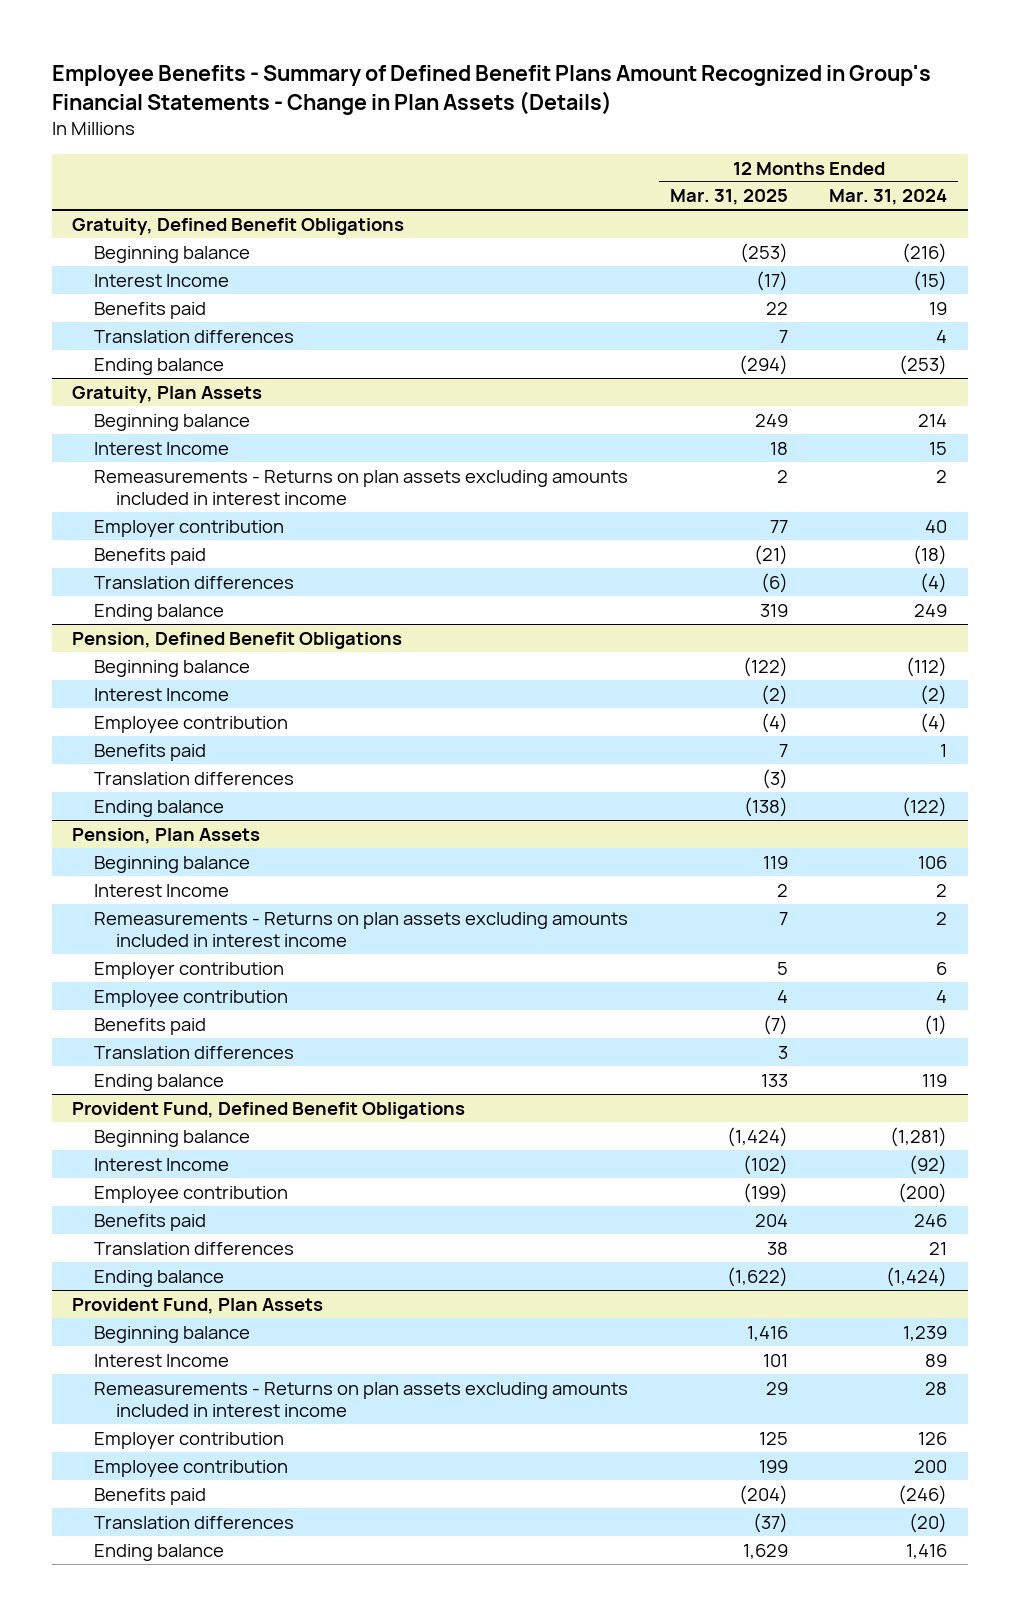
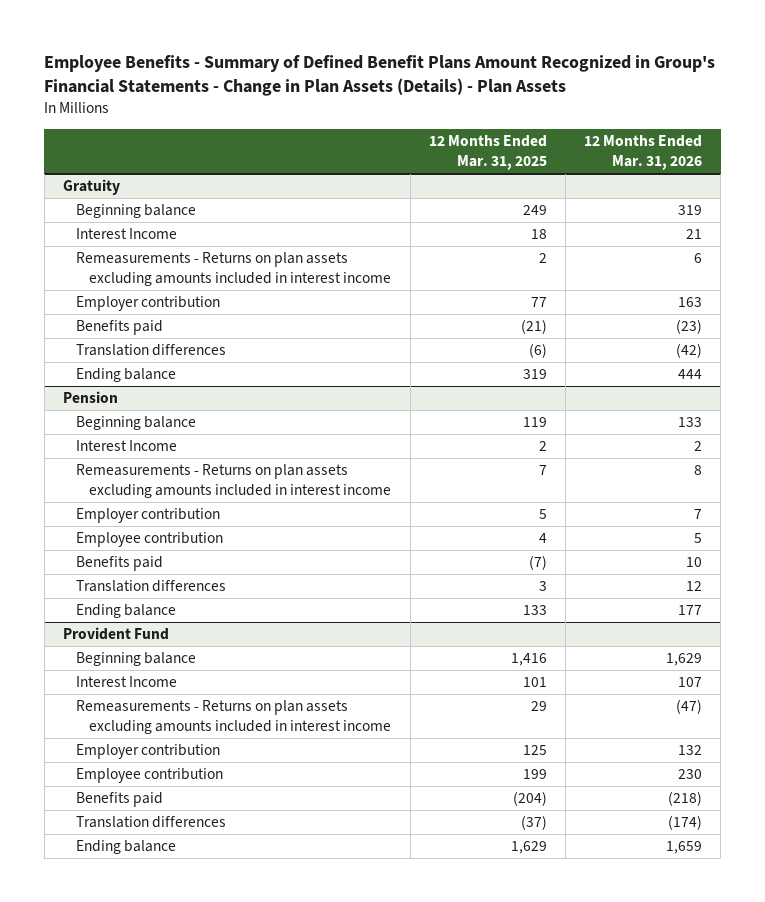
- Employee Benefits - Summary of Defined Benefit Plans Amount Recognized in Group's Financial Statements - Change in Plan Assets (Details)
+ Employee Benefits - Summary of Defined Benefit Plans Amount Recognized in Group's Financial Statements - Change in Plan Assets (Details) - Plan Assets
- | 12 Months Ended Mar. 31, 2025 | 12 Months Ended Mar. 31, 2024
+ | 12 Months Ended Mar. 31, 2025 | 12 Months Ended Mar. 31, 2026
- Gratuity, Defined Benefit Obligations
- Beginning balance | (253) | (216)
- Interest Income | (17) | (15)
- Benefits paid | 22 | 19
- Translation differences | 7 | 4
- Ending balance | (294) | (253)
- Gratuity, Plan Assets
+ Gratuity
- Pension, Defined Benefit Obligations
- Beginning balance | (122) | (112)
- Interest Income | (2) | (2)
- Employee contribution | (4) | (4)
- Benefits paid | 7 | 1
- Translation differences | (3) |
- Ending balance | (138) | (122)
- Pension, Plan Assets
+ Pension
- Provident Fund, Defined Benefit Obligations
- Beginning balance | (1,424) | (1,281)
- Interest Income | (102) | (92)
- Employee contribution | (199) | (200)
- Benefits paid | 204 | 246
- Translation differences | 38 | 21
- Ending balance | (1,622) | (1,424)
- Provident Fund, Plan Assets
+ Provident Fund

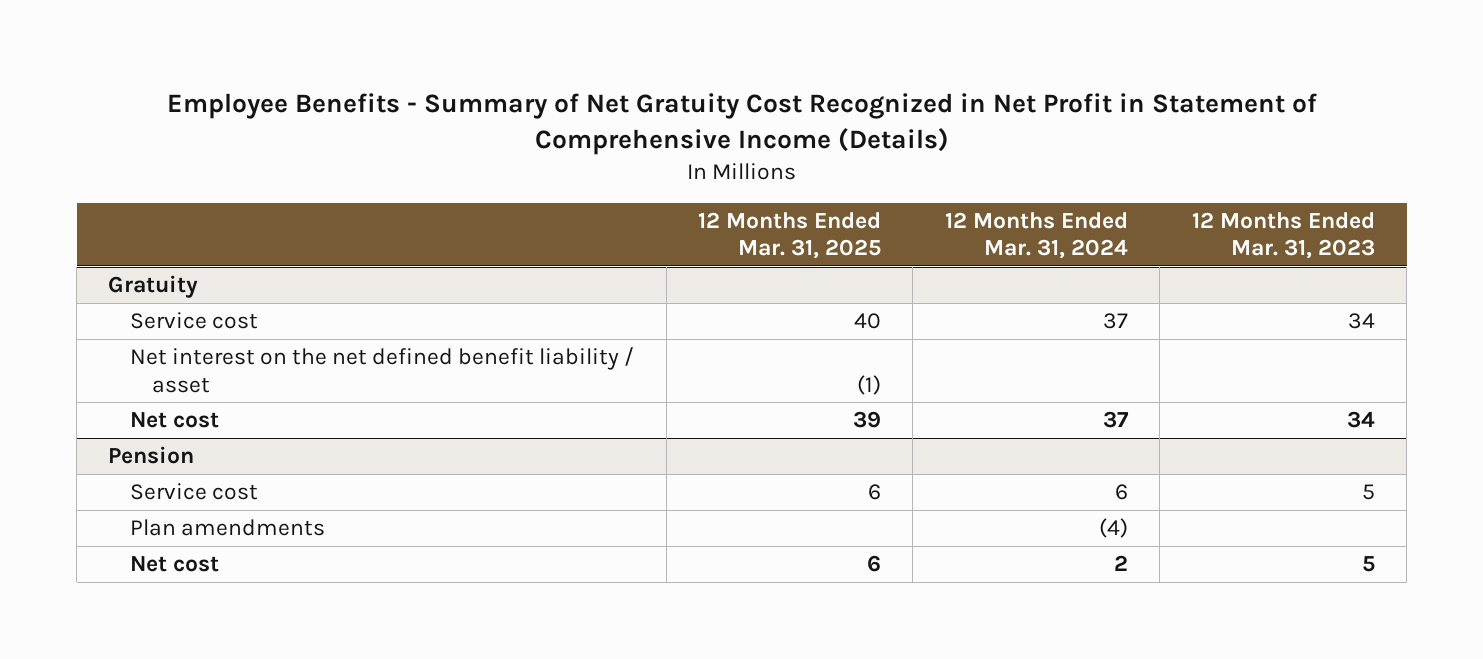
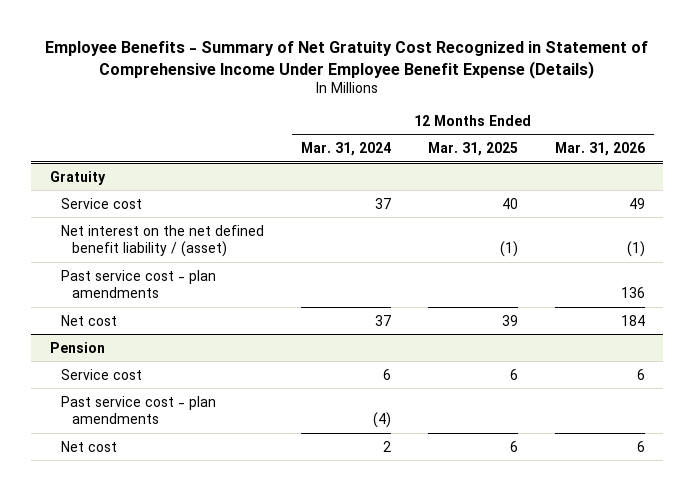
- Employee Benefits - Summary of Net Gratuity Cost Recognized in Net Profit in Statement of Comprehensive Income (Details)
+ Employee Benefits - Summary of Net Gratuity Cost Recognized in Statement of Comprehensive Income Under Employee Benefit Expense (Details)
- | 12 Months Ended Mar. 31, 2025 | 12 Months Ended Mar. 31, 2024 | 12 Months Ended Mar. 31, 2023
+ | 12 Months Ended Mar. 31, 2024 | 12 Months Ended Mar. 31, 2025 | 12 Months Ended Mar. 31, 2026
@ Gratuity
- Net interest on the net defined benefit liability / asset | (1) | |
+ Net interest on the net defined benefit liability / (asset) | | (1) | (1)
+ Past service cost - plan amendments | | | 136
@ Pension
- Plan amendments | | (4) |
+ Past service cost - plan amendments | (4) | |

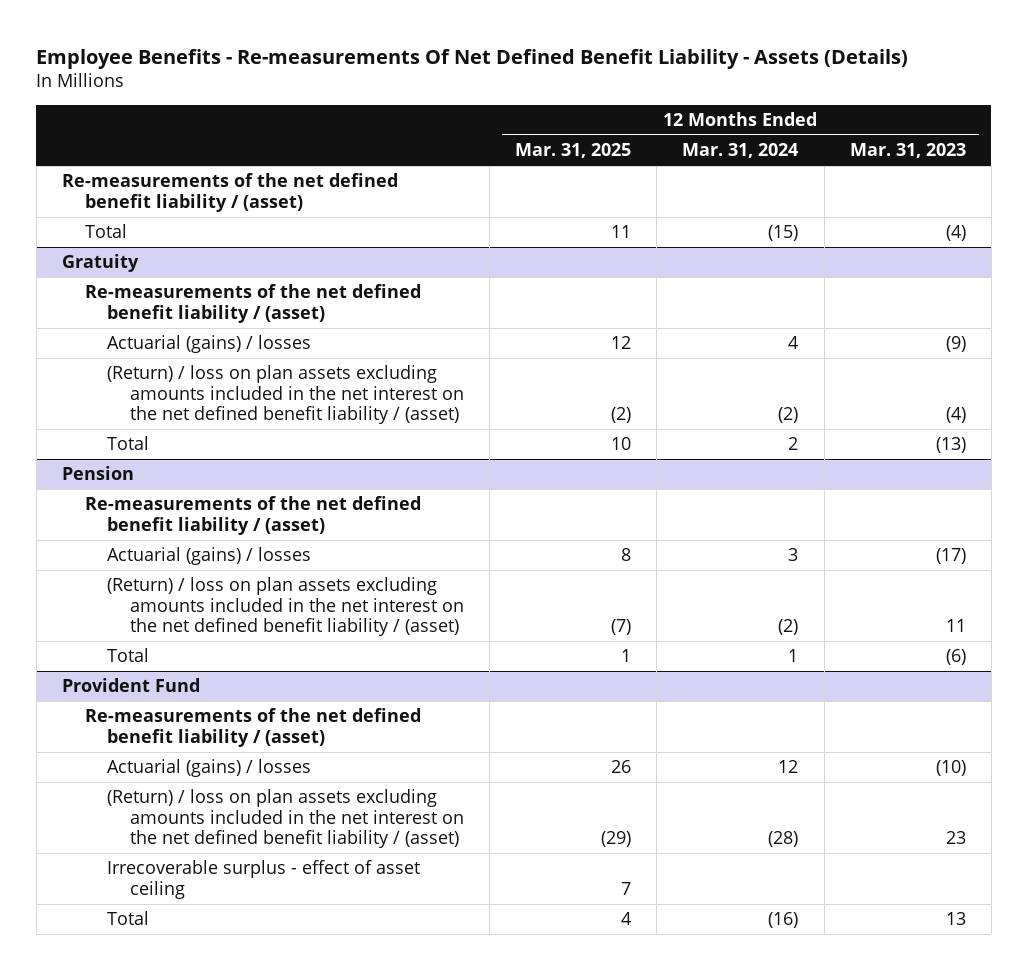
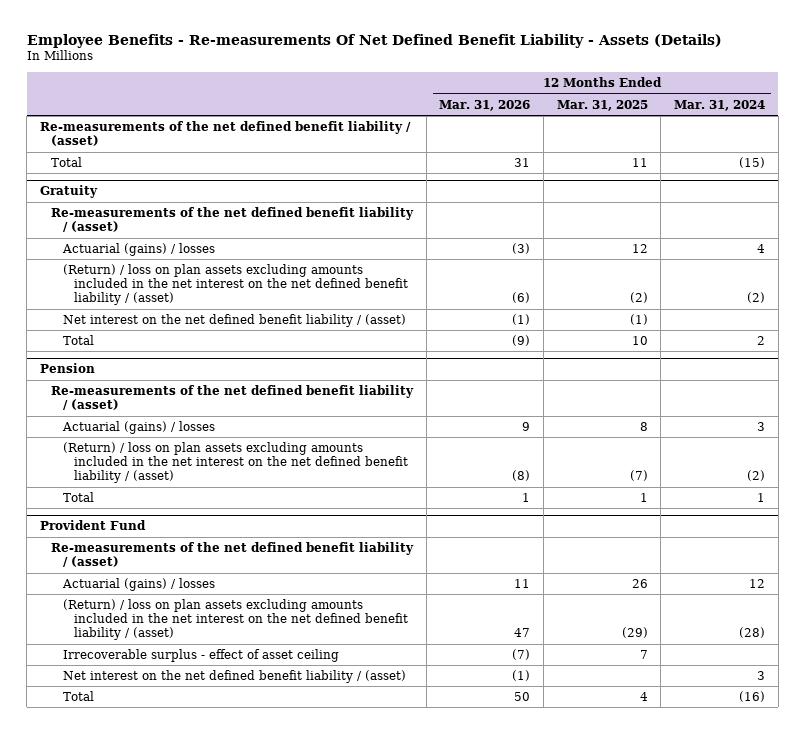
- | 12 Months Ended Mar. 31, 2025 | 12 Months Ended Mar. 31, 2024 | 12 Months Ended Mar. 31, 2023
+ | 12 Months Ended Mar. 31, 2026 | 12 Months Ended Mar. 31, 2025 | 12 Months Ended Mar. 31, 2024
@ Gratuity
+ Net interest on the net defined benefit liability / (asset) | (1) | (1) |
@ Provident Fund
+ Net interest on the net defined benefit liability / (asset) | (1) | | 3

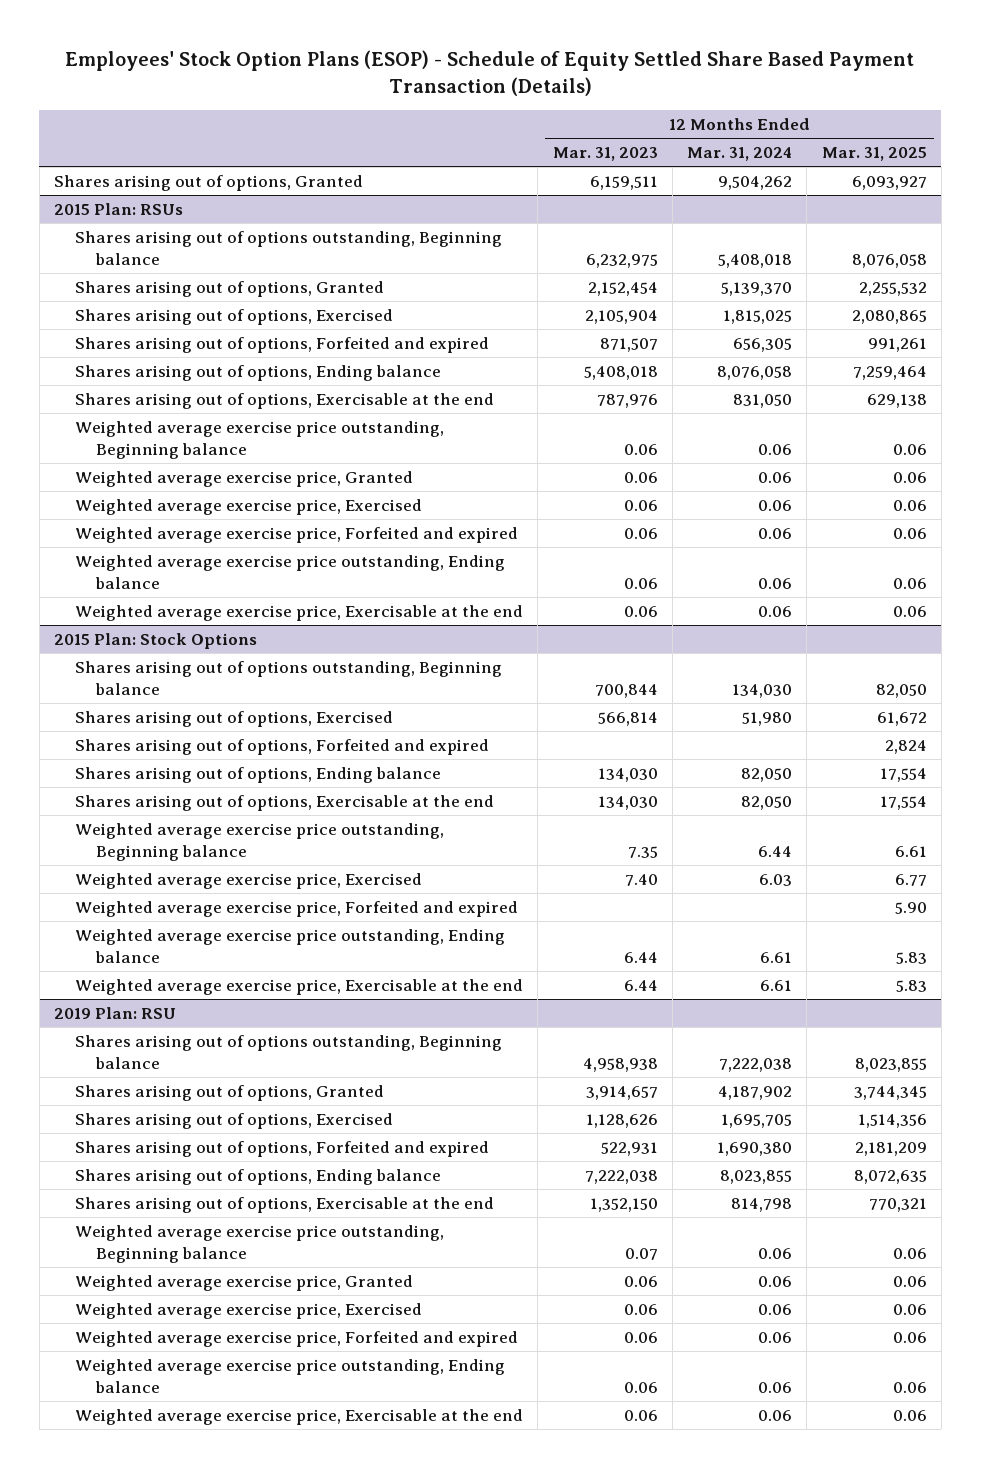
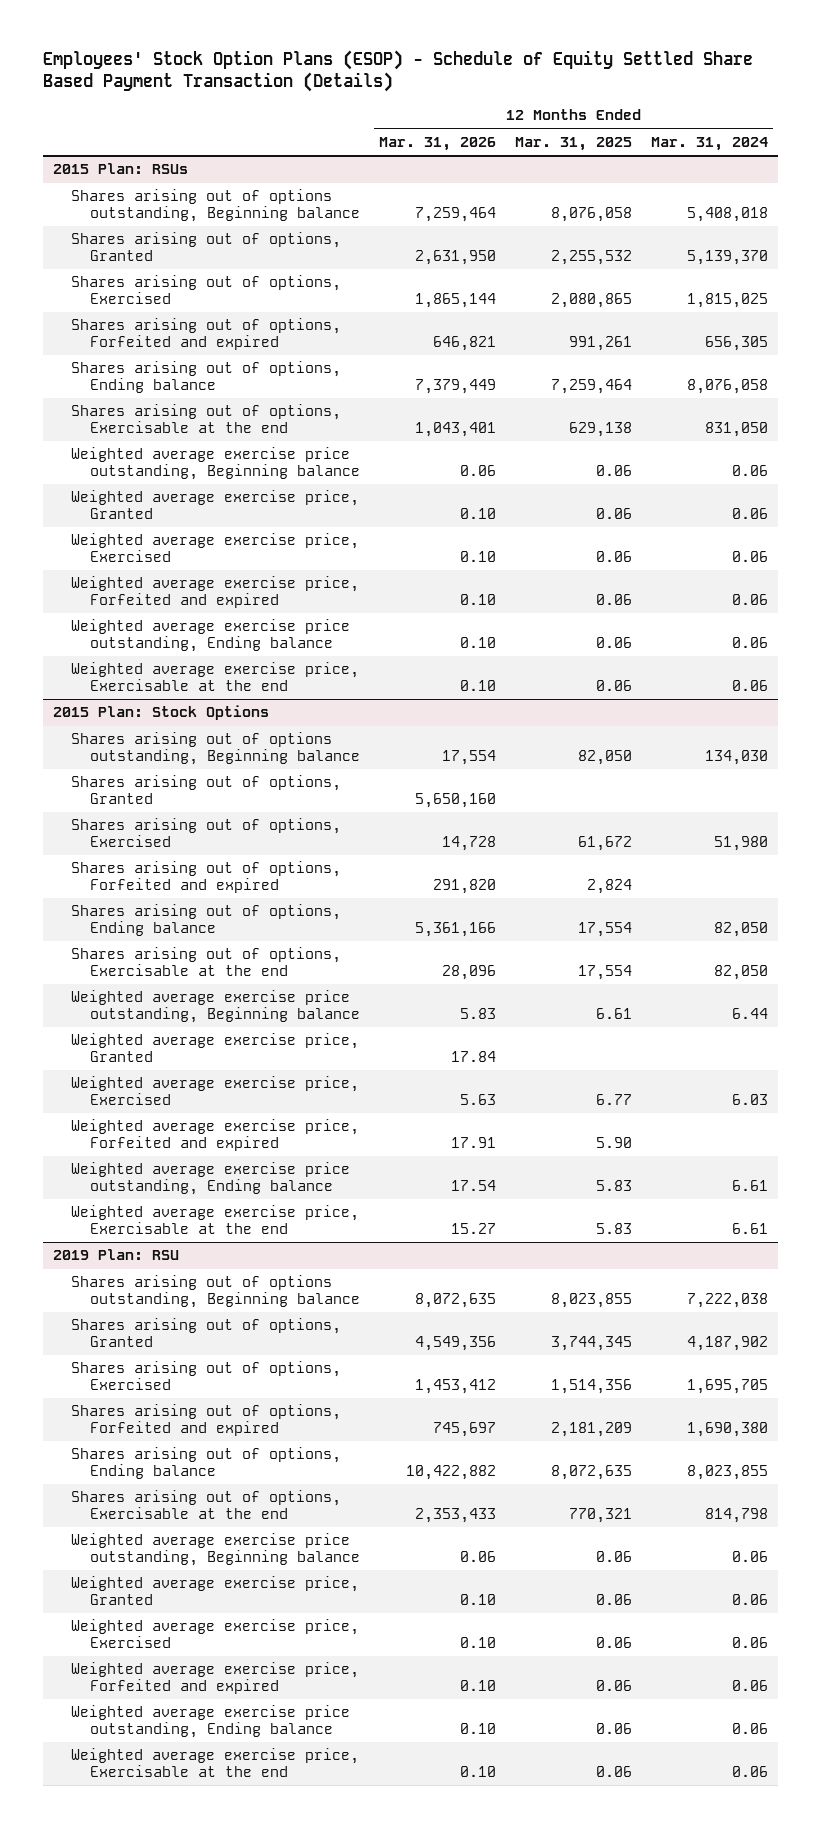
- | 12 Months Ended Mar. 31, 2023 | 12 Months Ended Mar. 31, 2024 | 12 Months Ended Mar. 31, 2025
+ | 12 Months Ended Mar. 31, 2026 | 12 Months Ended Mar. 31, 2025 | 12 Months Ended Mar. 31, 2024
- Shares arising out of options, Granted | 6,159,511 | 9,504,262 | 6,093,927
@ 2015 Plan: Stock Options
+ Shares arising out of options, Granted | 5,650,160 | |
+ Weighted average exercise price, Granted | 17.84 | |

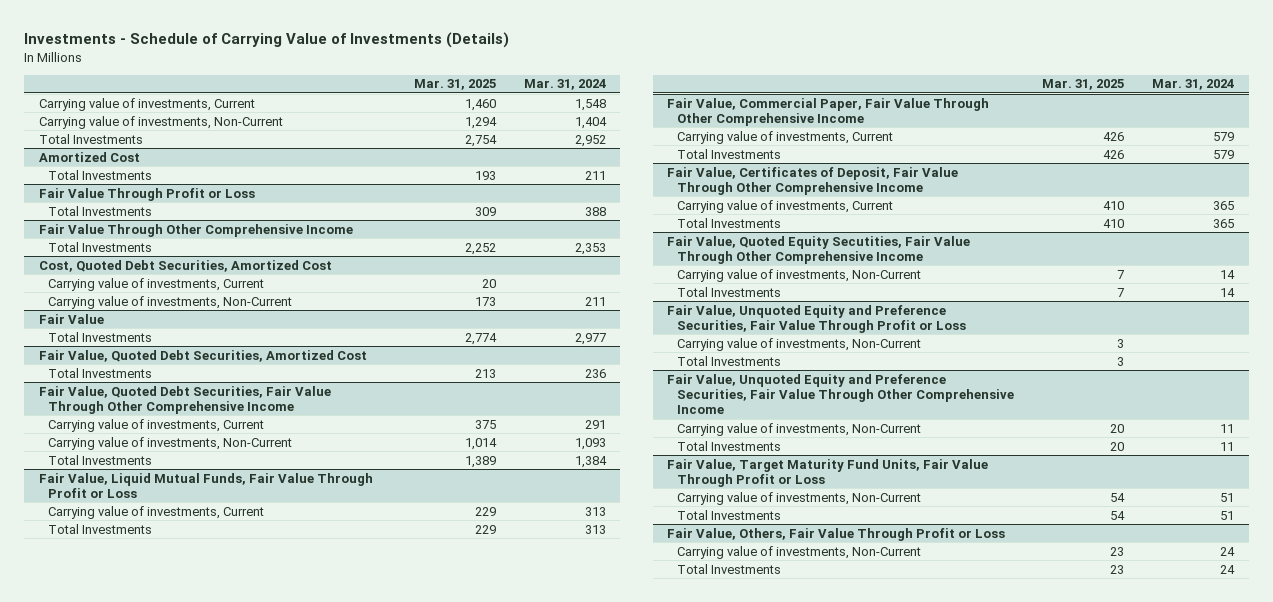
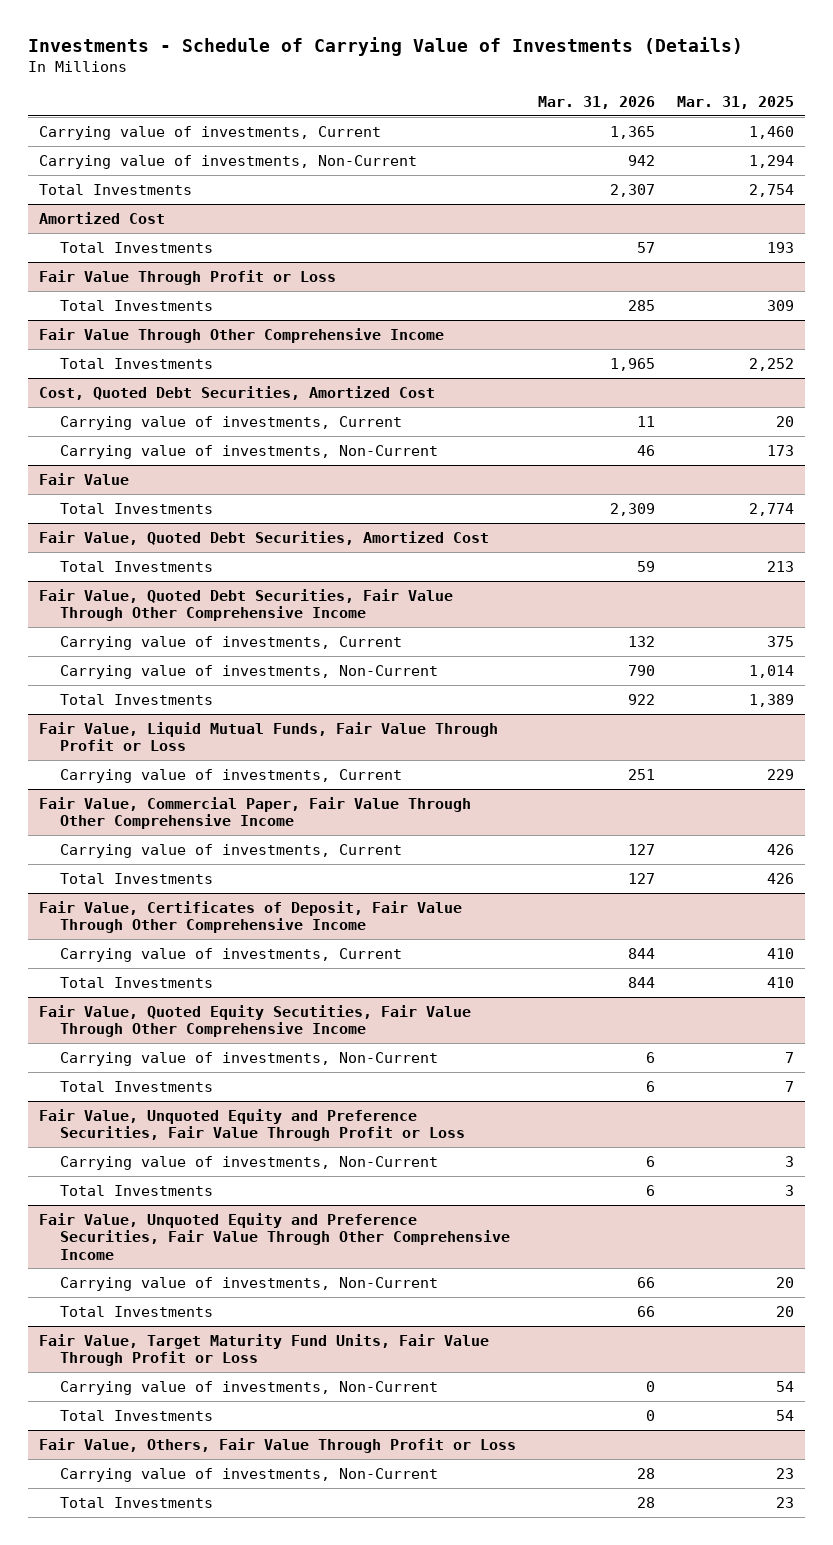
- | Mar. 31, 2025 | Mar. 31, 2024
+ | Mar. 31, 2026 | Mar. 31, 2025
@ Fair Value, Liquid Mutual Funds, Fair Value Through Profit or Loss
- Total Investments | 229 | 313

